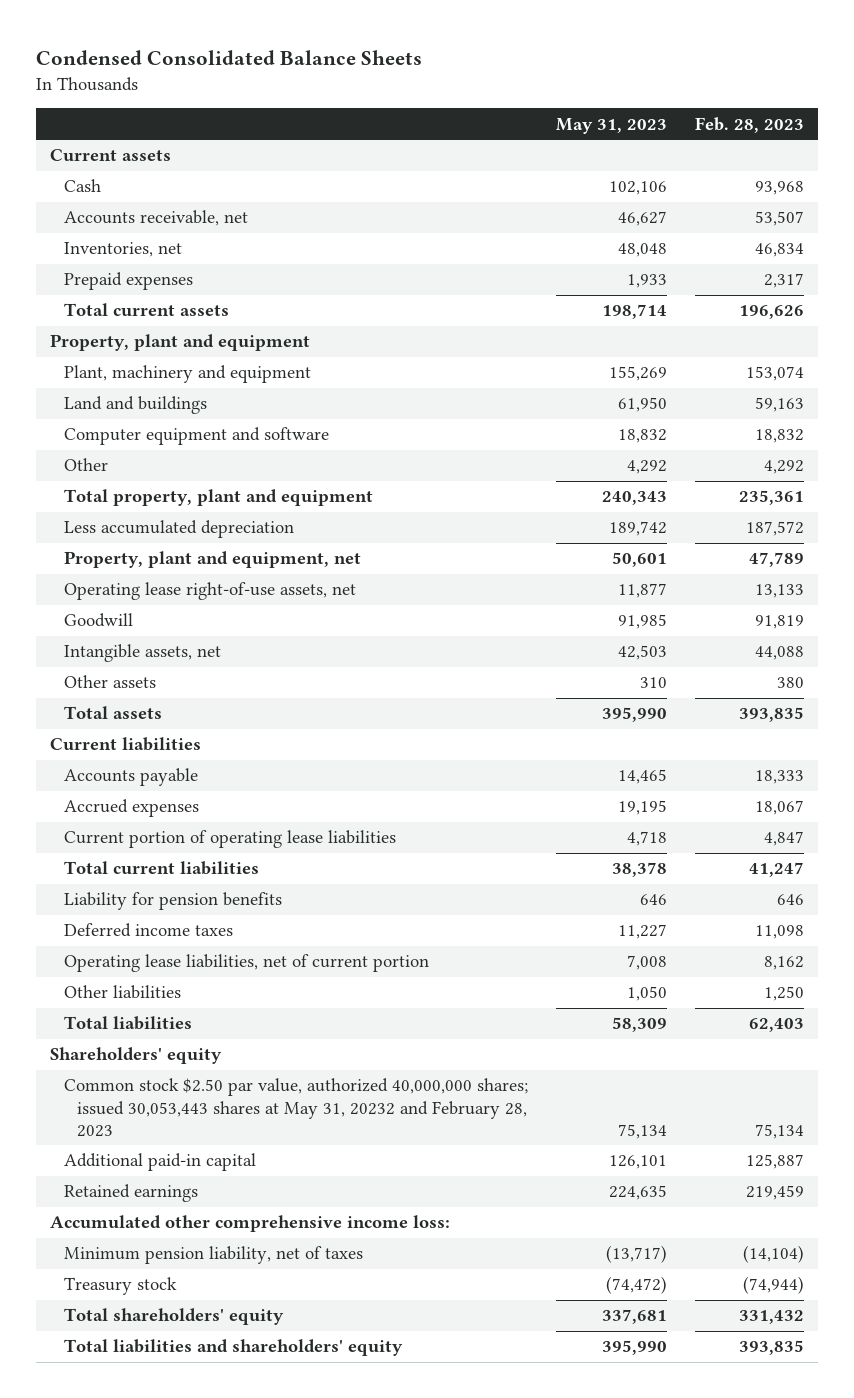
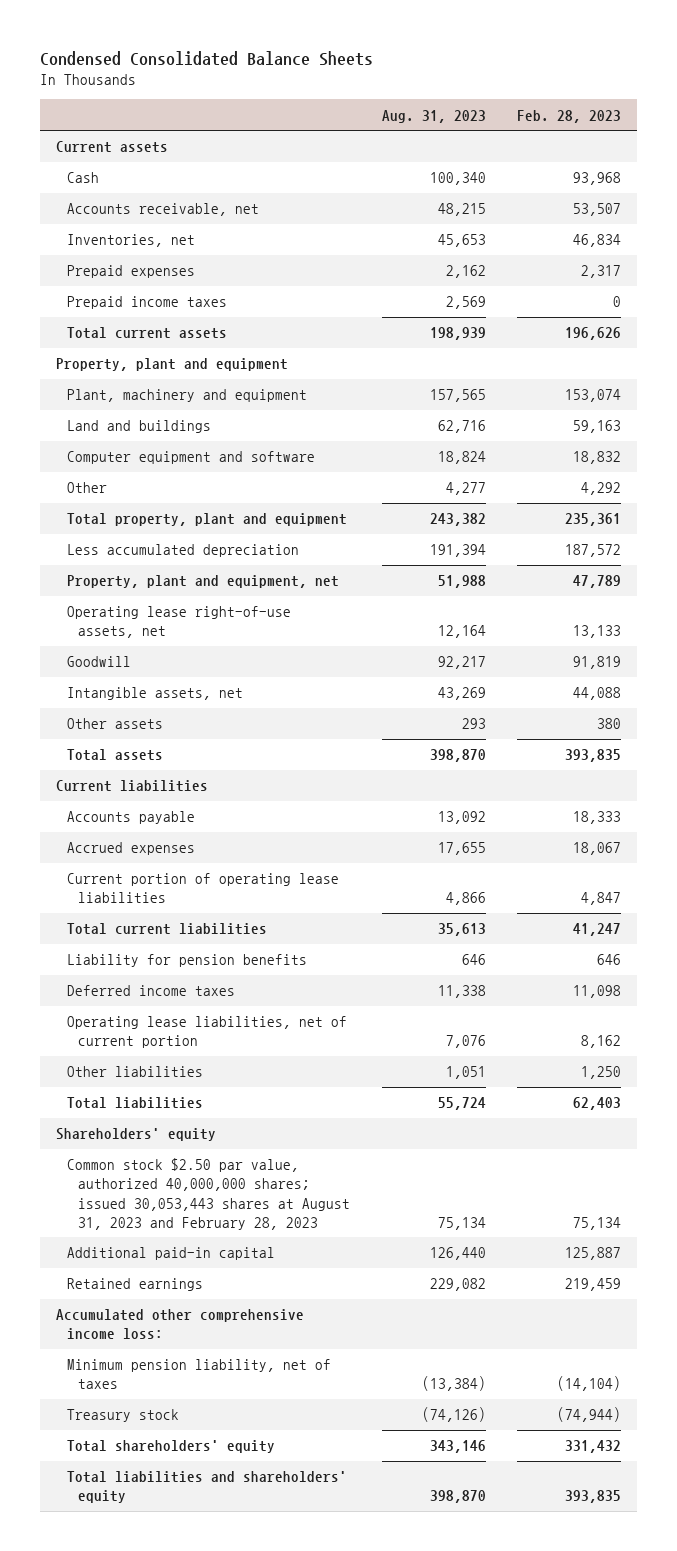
- | May 31, 2023 | Feb. 28, 2023
+ | Aug. 31, 2023 | Feb. 28, 2023
+ Prepaid income taxes | 2,569 | 0
- Common stock $2.50 par value, authorized 40,000,000 shares; issued 30,053,443 shares at May 31, 20232 and February 28, 2023 | 75,134 | 75,134
+ Common stock $2.50 par value, authorized 40,000,000 shares; issued 30,053,443 shares at August 31, 2023 and February 28, 2023 | 75,134 | 75,134

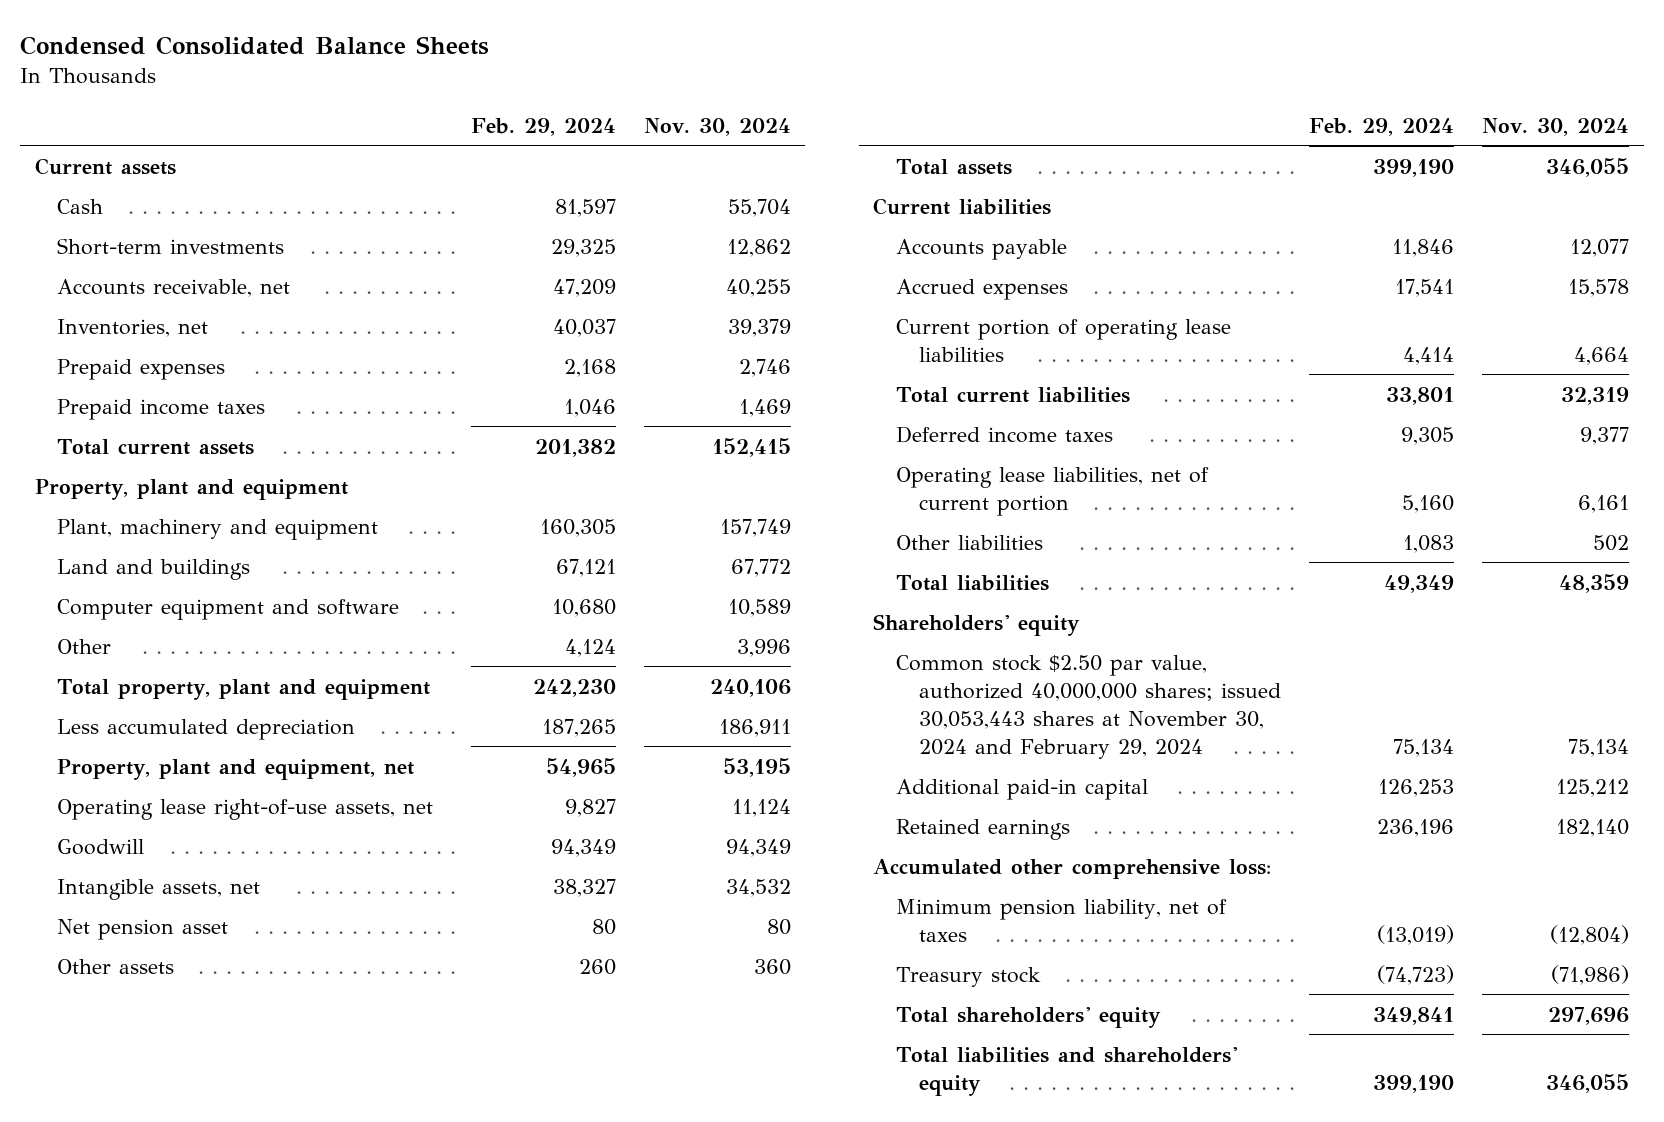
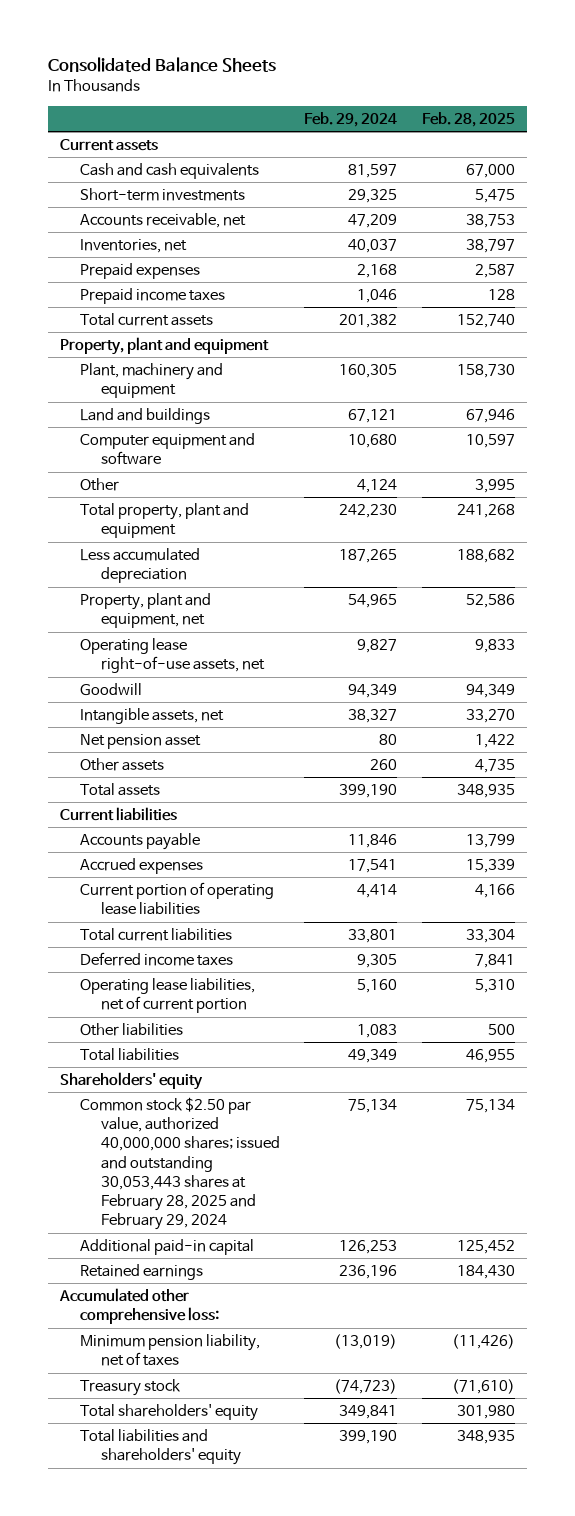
- Condensed Consolidated Balance Sheets
+ Consolidated Balance Sheets
- | Feb. 29, 2024 | Nov. 30, 2024
+ | Feb. 29, 2024 | Feb. 28, 2025
- Cash | 81,597 | 55,704
+ Cash and cash equivalents | 81,597 | 67,000
- Common stock $2.50 par value, authorized 40,000,000 shares; issued 30,053,443 shares at November 30, 2024 and February 29, 2024 | 75,134 | 75,134
+ Common stock $2.50 par value, authorized 40,000,000 shares; issued and outstanding 30,053,443 shares at February 28, 2025 and February 29, 2024 | 75,134 | 75,134

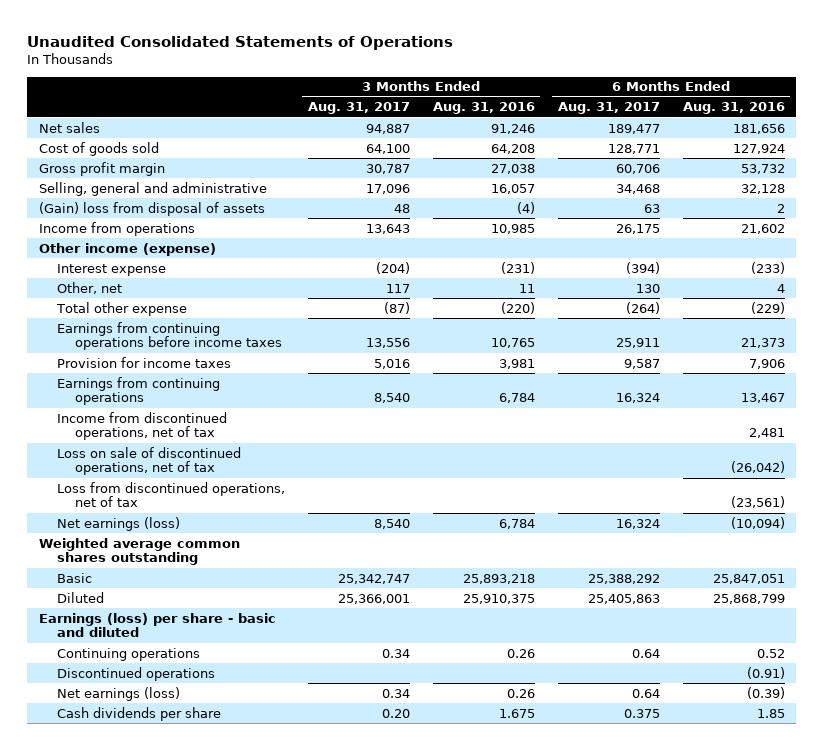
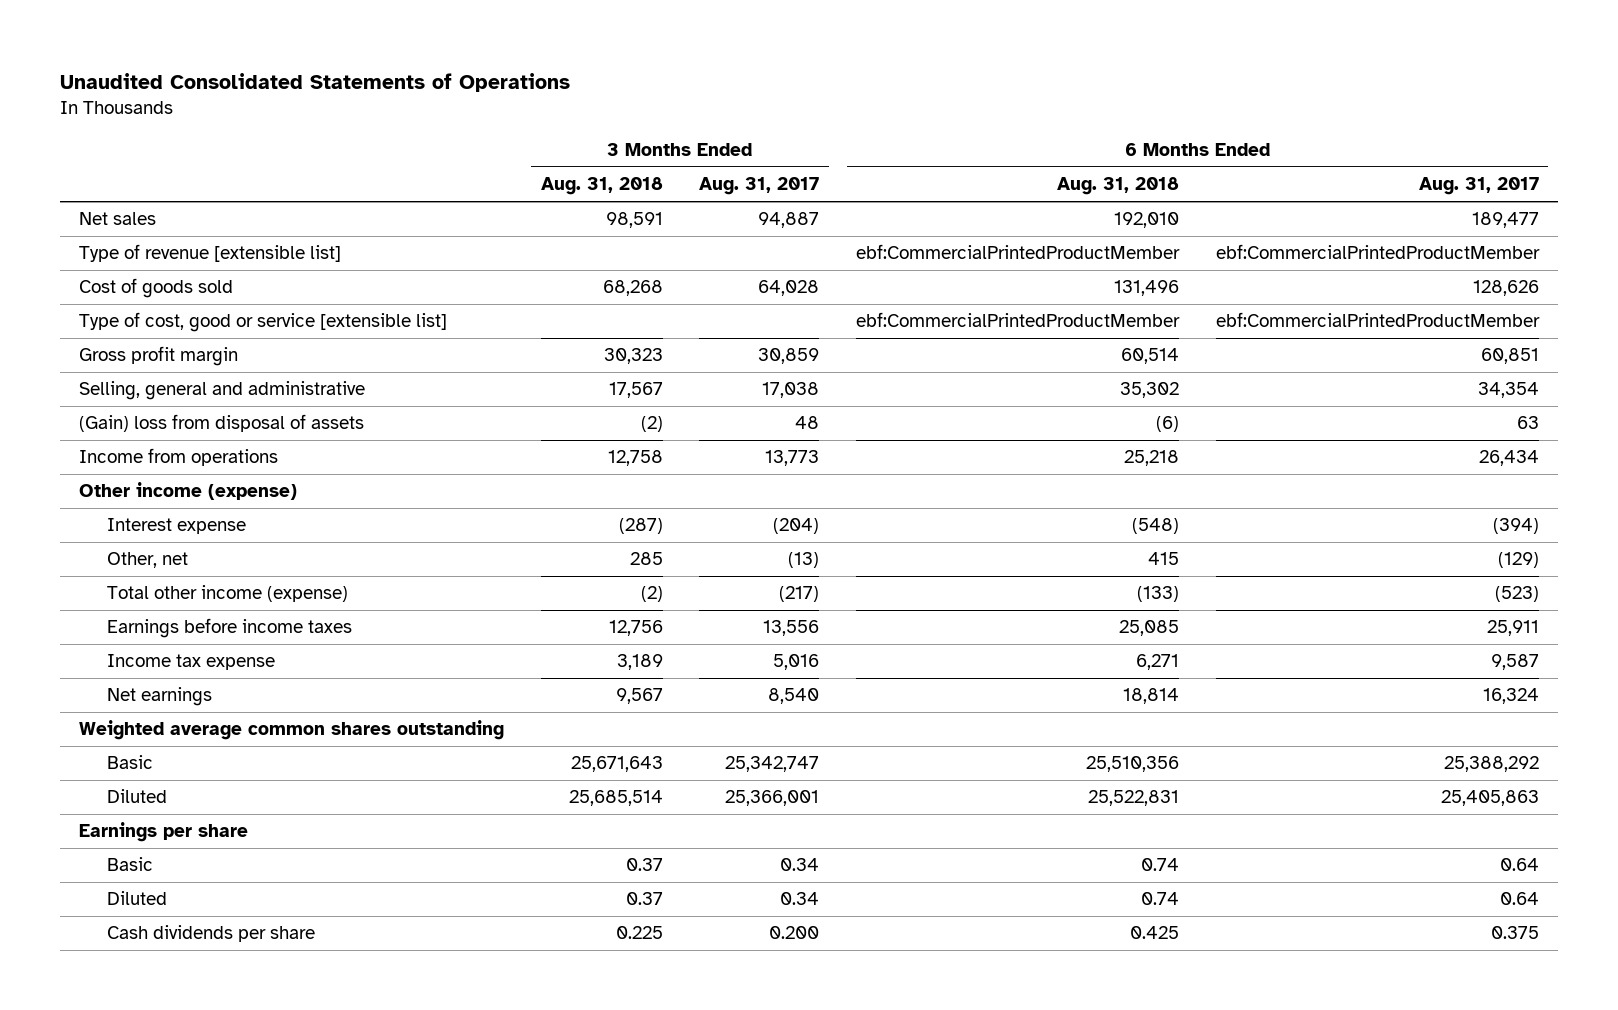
- | 3 Months Ended Aug. 31, 2017 | 3 Months Ended Aug. 31, 2016 | 6 Months Ended Aug. 31, 2017 | 6 Months Ended Aug. 31, 2016
+ | 3 Months Ended Aug. 31, 2018 | 3 Months Ended Aug. 31, 2017 | 6 Months Ended Aug. 31, 2018 | 6 Months Ended Aug. 31, 2017
- Cost of goods sold | 64,100 | 64,208 | 128,771 | 127,924
- Gross profit margin | 30,787 | 27,038 | 60,706 | 53,732
- Selling, general and administrative | 17,096 | 16,057 | 34,468 | 32,128
+ Type of revenue [extensible list] | | | ebf:CommercialPrintedProductMember | ebf:CommercialPrintedProductMember
+ Cost of goods sold | 68,268 | 64,028 | 131,496 | 128,626
+ Type of cost, good or service [extensible list] | | | ebf:CommercialPrintedProductMember | ebf:CommercialPrintedProductMember
+ Gross profit margin | 30,323 | 30,859 | 60,514 | 60,851
+ Selling, general and administrative | 17,567 | 17,038 | 35,302 | 34,354
- Income from operations | 13,643 | 10,985 | 26,175 | 21,602
+ Income from operations | 12,758 | 13,773 | 25,218 | 26,434
- Other, net | 117 | 11 | 130 | 4
- Total other expense | (87) | (220) | (264) | (229)
- Earnings from continuing operations before income taxes | 13,556 | 10,765 | 25,911 | 21,373
- Provision for income taxes | 5,016 | 3,981 | 9,587 | 7,906
- Earnings from continuing operations | 8,540 | 6,784 | 16,324 | 13,467
- Income from discontinued operations, net of tax | | | | 2,481
- Loss on sale of discontinued operations, net of tax | | | | (26,042)
- Loss from discontinued operations, net of tax | | | | (23,561)
- Net earnings (loss) | 8,540 | 6,784 | 16,324 | (10,094)
+ Other, net | 285 | (13) | 415 | (129)
+ Total other income (expense) | (2) | (217) | (133) | (523)
+ Earnings before income taxes | 12,756 | 13,556 | 25,085 | 25,911
+ Income tax expense | 3,189 | 5,016 | 6,271 | 9,587
+ Net earnings | 9,567 | 8,540 | 18,814 | 16,324
- Earnings (loss) per share - basic and diluted
- Continuing operations | 0.34 | 0.26 | 0.64 | 0.52
- Discontinued operations | | | | (0.91)
- Net earnings (loss) | 0.34 | 0.26 | 0.64 | (0.39)
- Cash dividends per share | 0.20 | 1.675 | 0.375 | 1.85
+ Earnings per share
+ Basic | 0.37 | 0.34 | 0.74 | 0.64
+ Diluted | 0.37 | 0.34 | 0.74 | 0.64
+ Cash dividends per share | 0.225 | 0.200 | 0.425 | 0.375

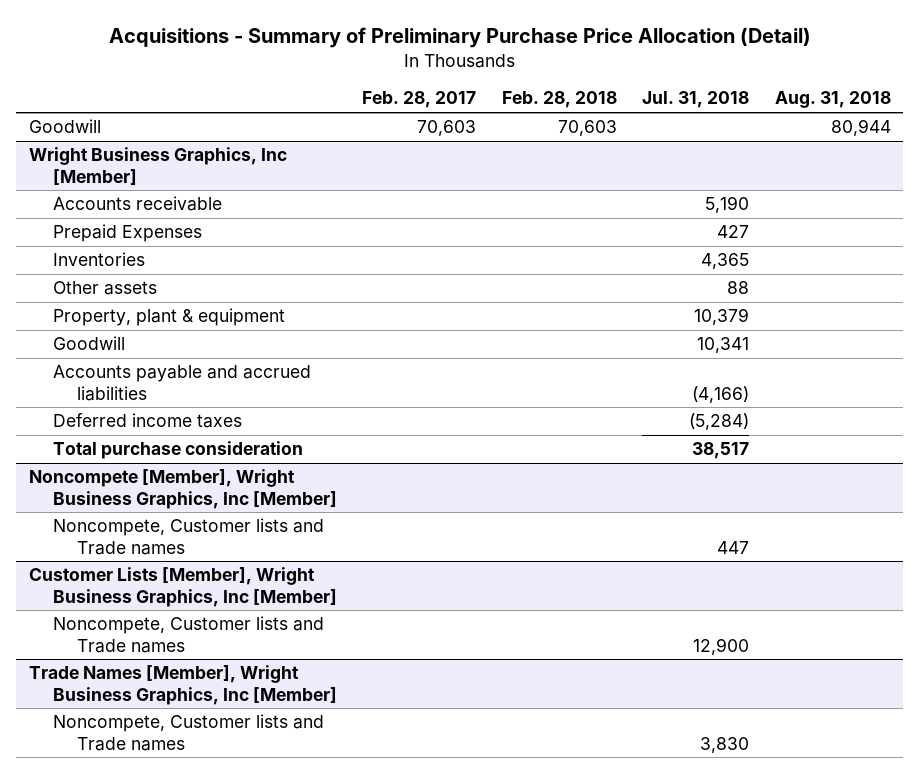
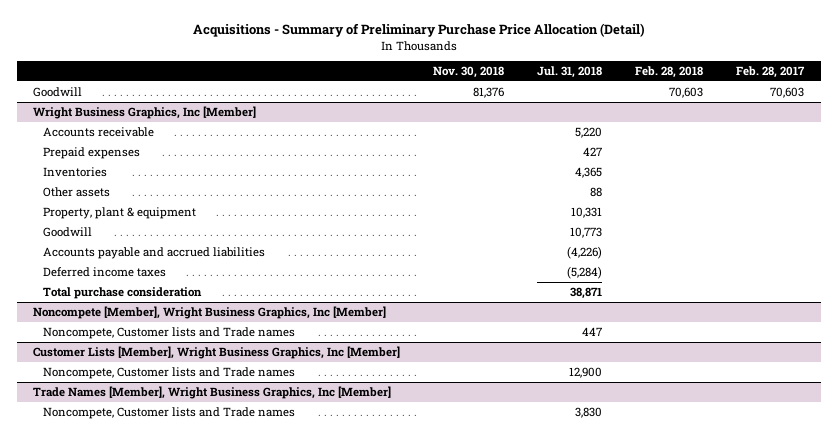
- | Feb. 28, 2017 | Feb. 28, 2018 | Jul. 31, 2018 | Aug. 31, 2018
+ | Nov. 30, 2018 | Jul. 31, 2018 | Feb. 28, 2018 | Feb. 28, 2017
@ Wright Business Graphics, Inc [Member]
- Accounts receivable | | | 5,190 |
- Prepaid Expenses | | | 427 |
+ Accounts receivable | | 5,220 | |
+ Prepaid expenses | | 427 | |
- Property, plant & equipment | | | 10,379 |
- Goodwill | | | 10,341 |
- Accounts payable and accrued liabilities | | | (4,166) |
+ Property, plant & equipment | | 10,331 | |
+ Goodwill | | 10,773 | |
+ Accounts payable and accrued liabilities | | (4,226) | |
- Total purchase consideration | | | 38,517 |
+ Total purchase consideration | | 38,871 | |

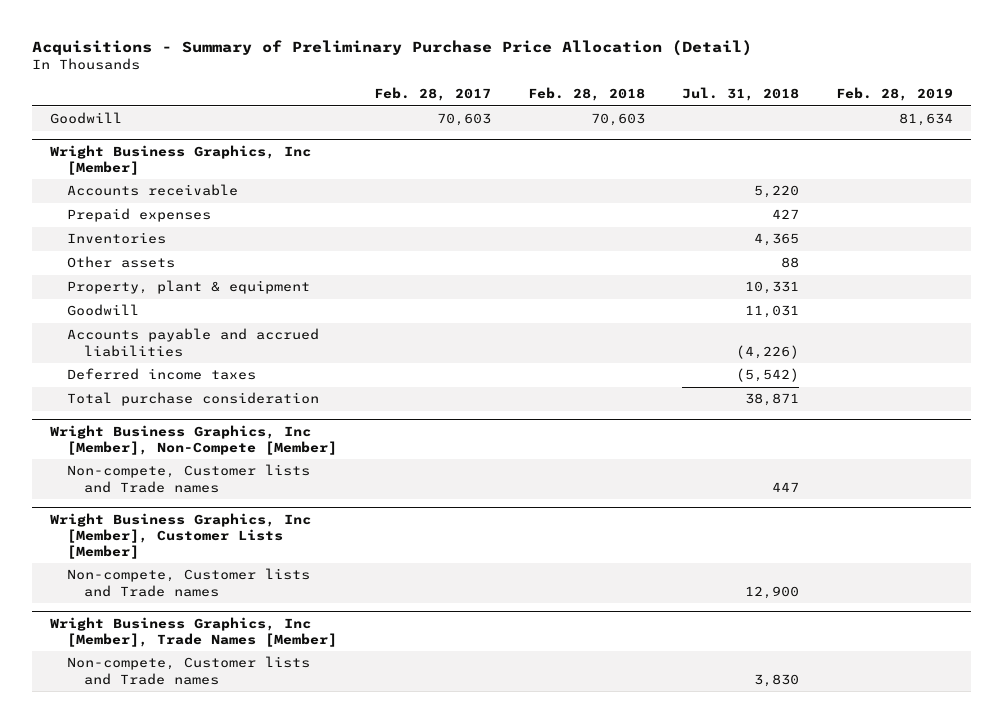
- | Nov. 30, 2018 | Jul. 31, 2018 | Feb. 28, 2018 | Feb. 28, 2017
+ | Feb. 28, 2017 | Feb. 28, 2018 | Jul. 31, 2018 | Feb. 28, 2019
@ Wright Business Graphics, Inc [Member]
- Goodwill | | 10,773 | |
+ Goodwill | | | 11,031 |
- Deferred income taxes | | (5,284) | |
+ Deferred income taxes | | | (5,542) |
- Noncompete [Member], Wright Business Graphics, Inc [Member]
- Noncompete, Customer lists and Trade names | | 447 | |
- Customer Lists [Member], Wright Business Graphics, Inc [Member]
- Noncompete, Customer lists and Trade names | | 12,900 | |
- Trade Names [Member], Wright Business Graphics, Inc [Member]
- Noncompete, Customer lists and Trade names | | 3,830 | |
+ Wright Business Graphics, Inc [Member], Non-Compete [Member]
+ Non-compete, Customer lists and Trade names | | | 447 |
+ Wright Business Graphics, Inc [Member], Customer Lists [Member]
+ Non-compete, Customer lists and Trade names | | | 12,900 |
+ Wright Business Graphics, Inc [Member], Trade Names [Member]
+ Non-compete, Customer lists and Trade names | | | 3,830 |

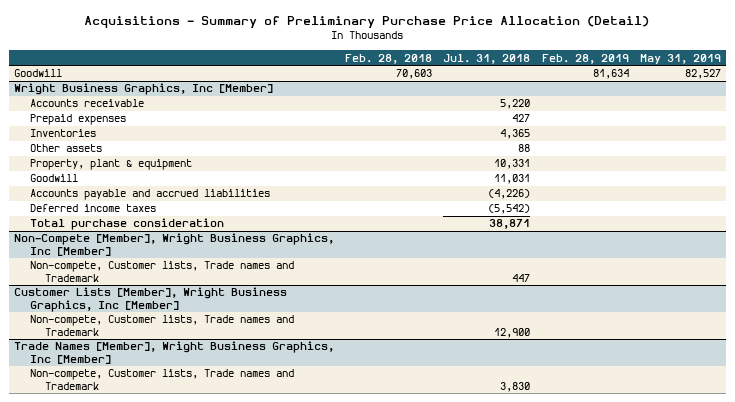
- | Feb. 28, 2017 | Feb. 28, 2018 | Jul. 31, 2018 | Feb. 28, 2019
+ | Feb. 28, 2018 | Jul. 31, 2018 | Feb. 28, 2019 | May 31, 2019
- Wright Business Graphics, Inc [Member], Non-Compete [Member]
- Non-compete, Customer lists and Trade names | | | 447 |
- Wright Business Graphics, Inc [Member], Customer Lists [Member]
- Non-compete, Customer lists and Trade names | | | 12,900 |
- Wright Business Graphics, Inc [Member], Trade Names [Member]
- Non-compete, Customer lists and Trade names | | | 3,830 |
+ Non-Compete [Member], Wright Business Graphics, Inc [Member]
+ Non-compete, Customer lists, Trade names and Trademark | | 447 | |
+ Customer Lists [Member], Wright Business Graphics, Inc [Member]
+ Non-compete, Customer lists, Trade names and Trademark | | 12,900 | |
+ Trade Names [Member], Wright Business Graphics, Inc [Member]
+ Non-compete, Customer lists, Trade names and Trademark | | 3,830 | |

